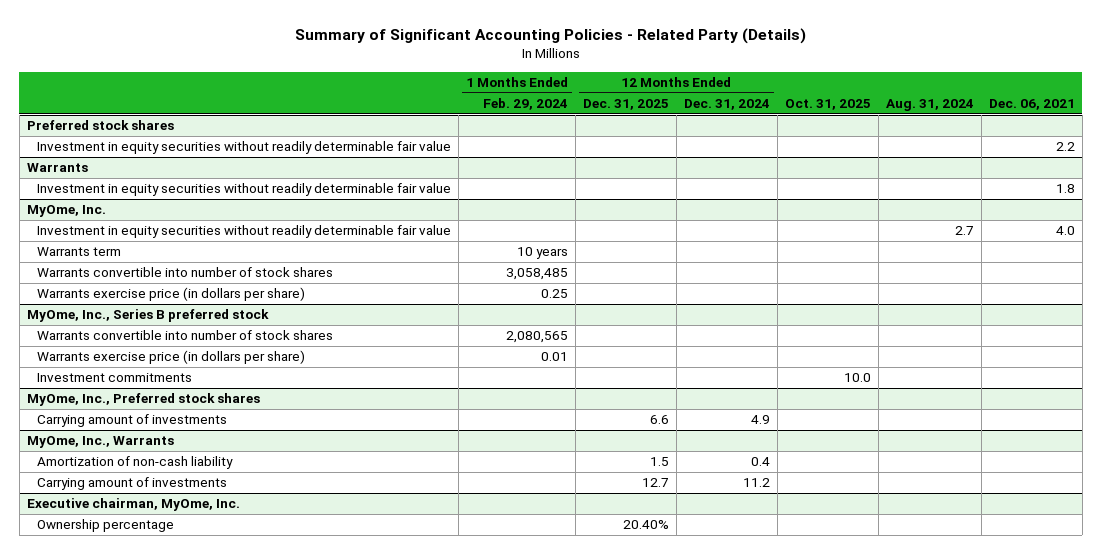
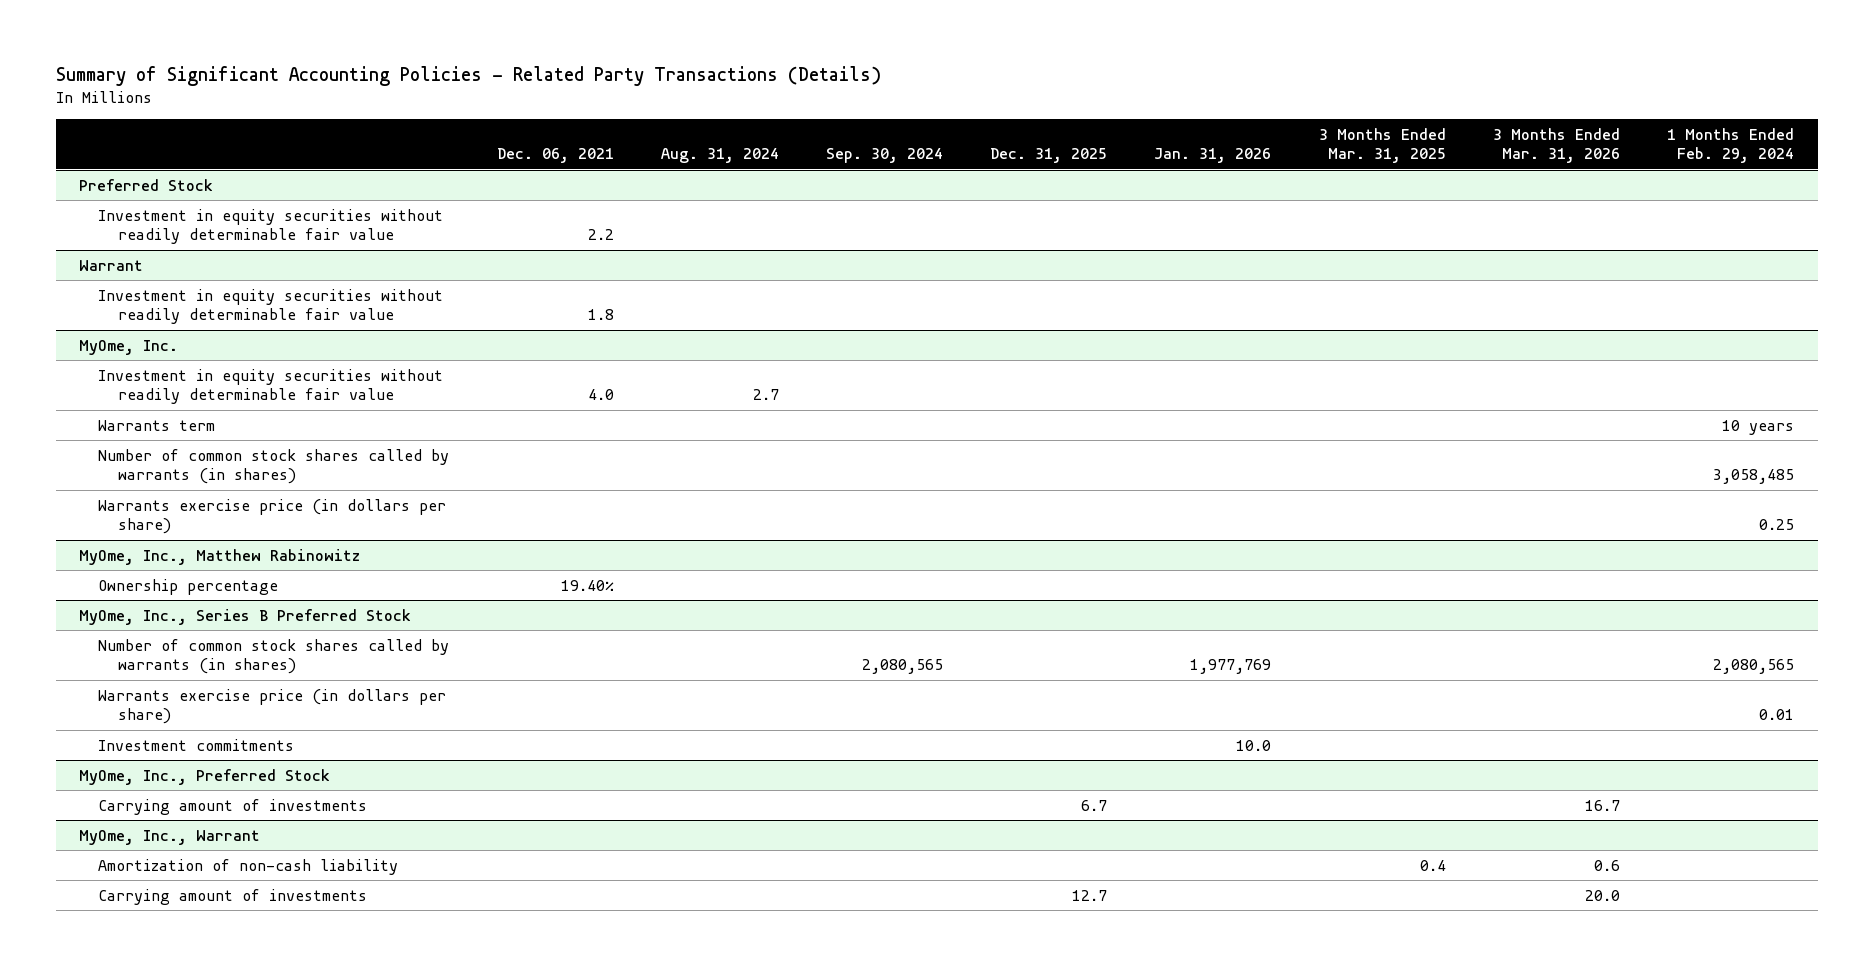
- Summary of Significant Accounting Policies - Related Party (Details)
+ Summary of Significant Accounting Policies - Related Party Transactions (Details)
- | 1 Months Ended Feb. 29, 2024 | 12 Months Ended Dec. 31, 2025 | 12 Months Ended Dec. 31, 2024 | Oct. 31, 2025 | Aug. 31, 2024 | Dec. 06, 2021
+ | Dec. 06, 2021 | Aug. 31, 2024 | Sep. 30, 2024 | Dec. 31, 2025 | Jan. 31, 2026 | 3 Months Ended Mar. 31, 2025 | 3 Months Ended Mar. 31, 2026 | 1 Months Ended Feb. 29, 2024
- Preferred stock shares
+ Preferred Stock
- Warrants
+ Warrant
@ MyOme, Inc.
- Warrants convertible into number of stock shares | 3,058,485 | | | | |
+ Number of common stock shares called by warrants (in shares) | | | | | | | | 3,058,485
- MyOme, Inc., Series B preferred stock
- Warrants convertible into number of stock shares | 2,080,565 | | | | |
+ MyOme, Inc., Matthew Rabinowitz
+ Ownership percentage | 19.40% | | | | | | |
+ MyOme, Inc., Series B Preferred Stock
+ Number of common stock shares called by warrants (in shares) | | | 2,080,565 | | 1,977,769 | | | 2,080,565
- MyOme, Inc., Preferred stock shares
+ MyOme, Inc., Preferred Stock
- MyOme, Inc., Warrants
+ MyOme, Inc., Warrant
- Executive chairman, MyOme, Inc.
- Ownership percentage | | 20.40% | | | |

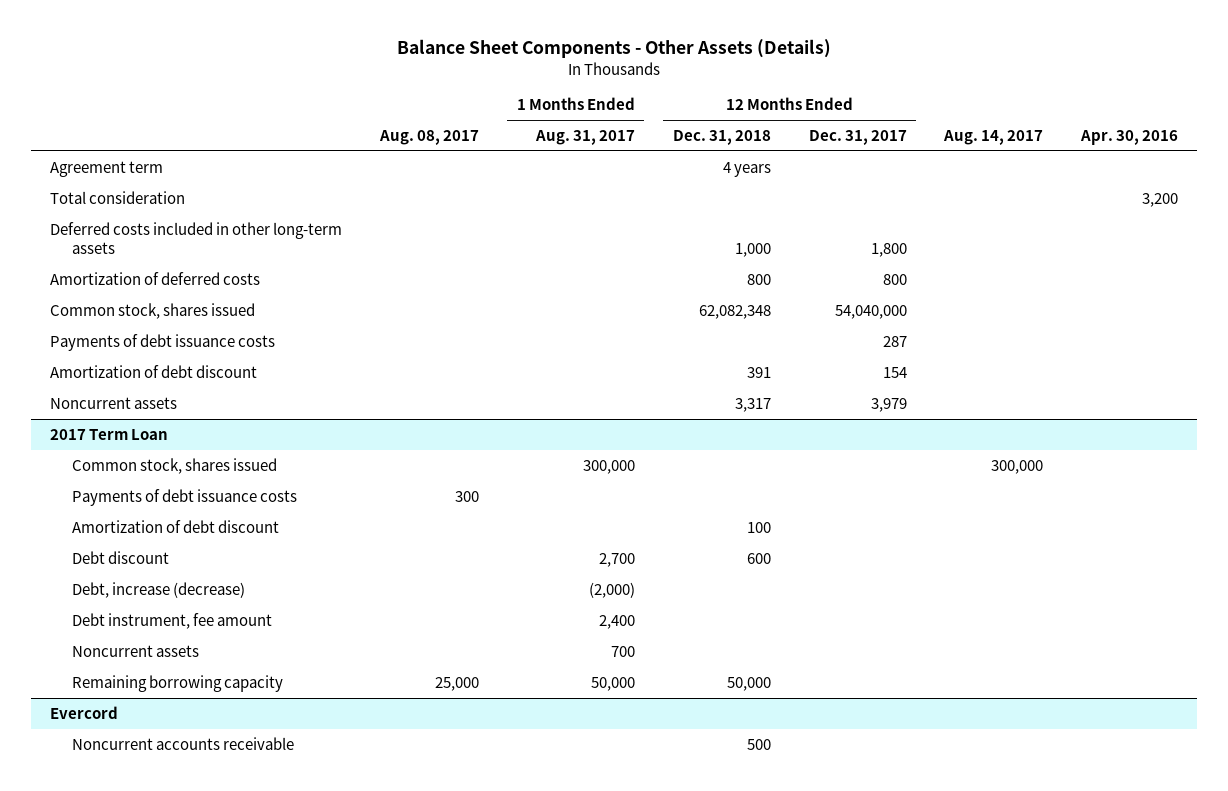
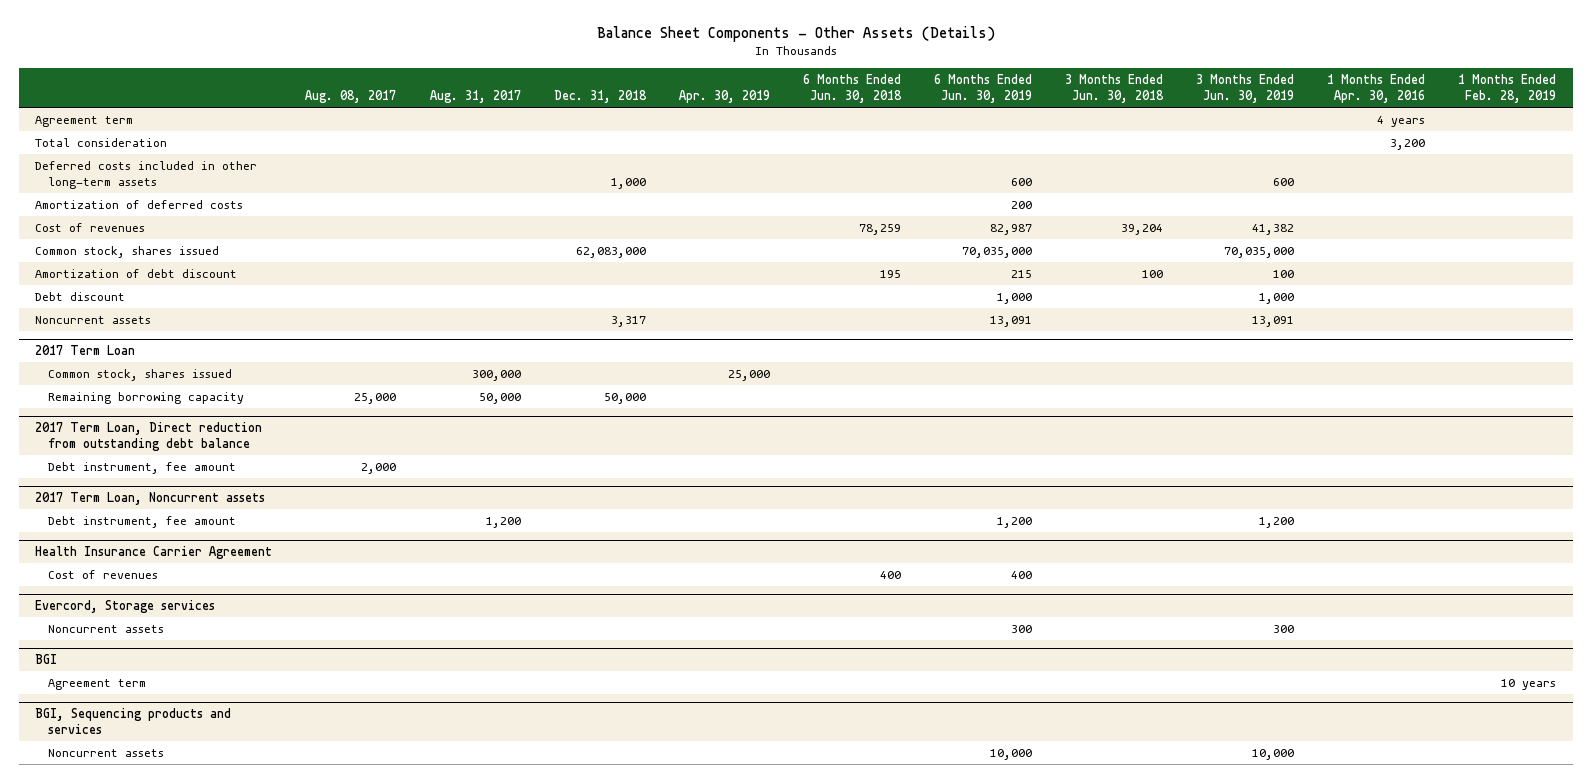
- | Aug. 08, 2017 | 1 Months Ended Aug. 31, 2017 | 12 Months Ended Dec. 31, 2018 | 12 Months Ended Dec. 31, 2017 | Aug. 14, 2017 | Apr. 30, 2016
+ | Aug. 08, 2017 | Aug. 31, 2017 | Dec. 31, 2018 | Apr. 30, 2019 | 6 Months Ended Jun. 30, 2018 | 6 Months Ended Jun. 30, 2019 | 3 Months Ended Jun. 30, 2018 | 3 Months Ended Jun. 30, 2019 | 1 Months Ended Apr. 30, 2016 | 1 Months Ended Feb. 28, 2019
+ Cost of revenues | | | | | 78,259 | 82,987 | 39,204 | 41,382 | |
- Payments of debt issuance costs | | | | 287 | |
+ Debt discount | | | | | | 1,000 | | 1,000 | |
@ 2017 Term Loan
- Payments of debt issuance costs | 300 | | | | |
- Amortization of debt discount | | | 100 | | |
- Debt discount | | 2,700 | 600 | | |
- Debt, increase (decrease) | | (2,000) | | | |
- Debt instrument, fee amount | | 2,400 | | | |
- Noncurrent assets | | 700 | | | |
- Evercord
- Noncurrent accounts receivable | | | 500 | | |
+ 2017 Term Loan, Direct reduction from outstanding debt balance
+ Debt instrument, fee amount | 2,000 | | | | | | | | |
+ 2017 Term Loan, Noncurrent assets
+ Debt instrument, fee amount | | 1,200 | | | | 1,200 | | 1,200 | |
+ Health Insurance Carrier Agreement
+ Cost of revenues | | | | | 400 | 400 | | | |
+ Evercord, Storage services
+ Noncurrent assets | | | | | | 300 | | 300 | |
+ BGI
+ Agreement term | | | | | | | | | | 10 years
+ BGI, Sequencing products and services
+ Noncurrent assets | | | | | | 10,000 | | 10,000 | |

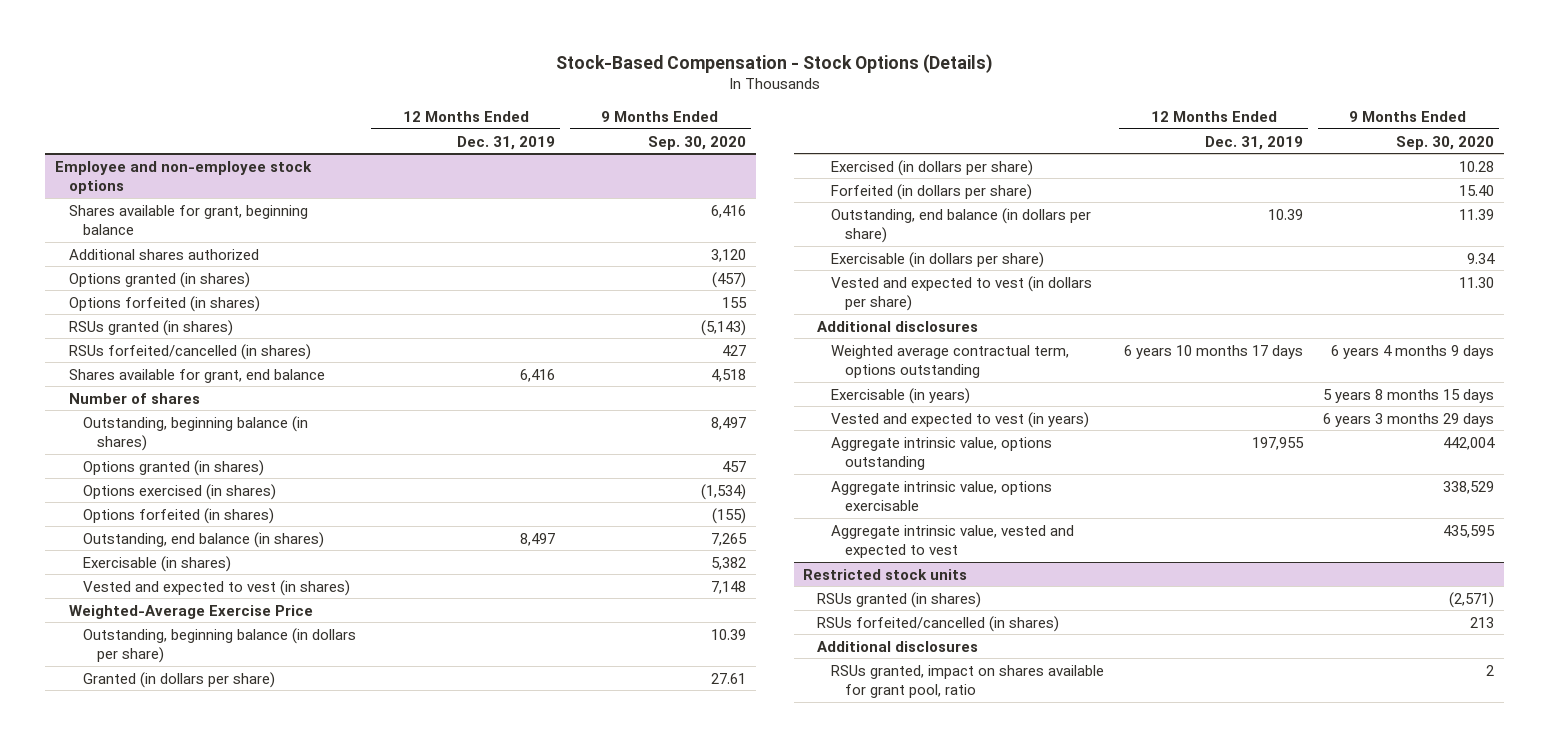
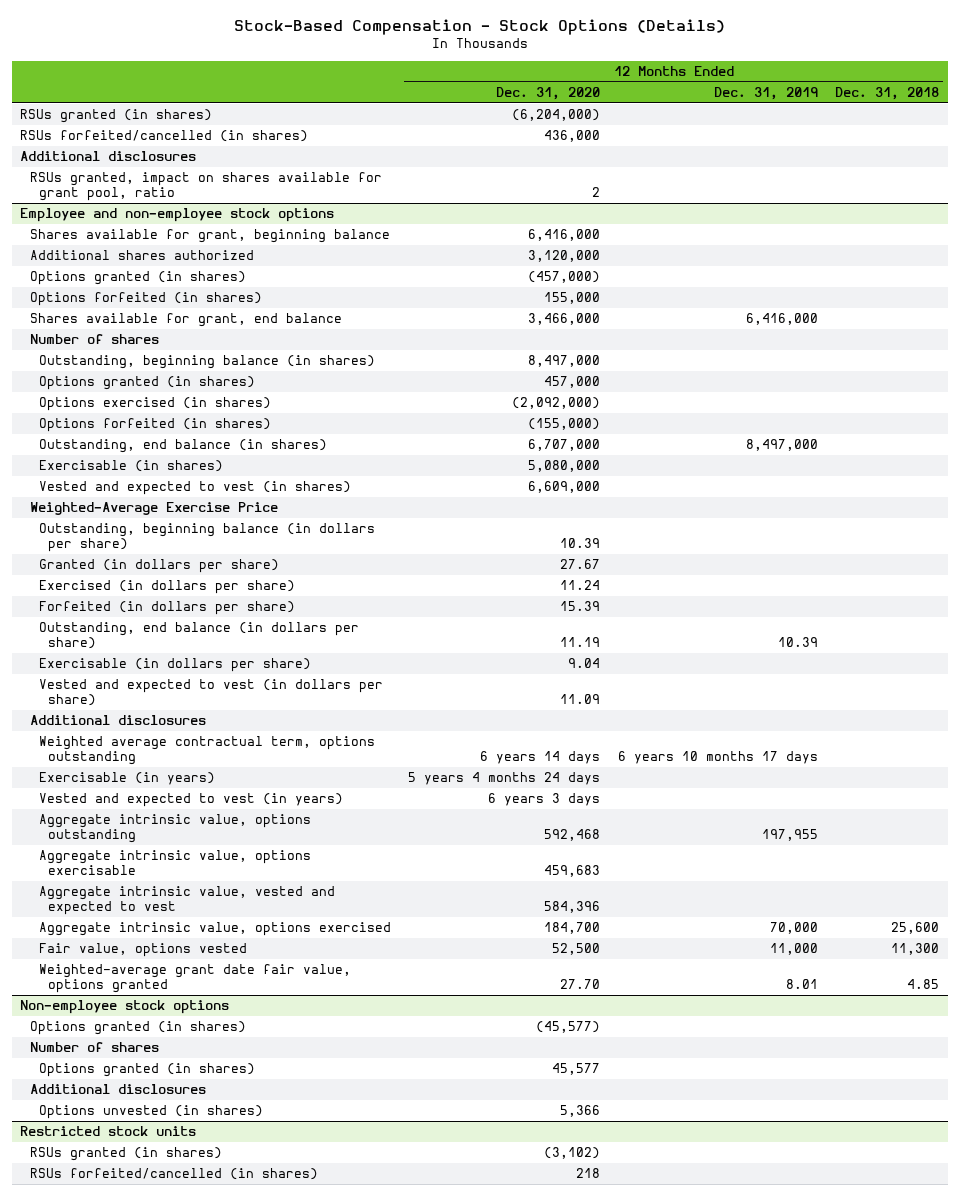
- | 12 Months Ended Dec. 31, 2019 | 9 Months Ended Sep. 30, 2020
+ | 12 Months Ended Dec. 31, 2020 | 12 Months Ended Dec. 31, 2019 | 12 Months Ended Dec. 31, 2018
+ RSUs granted (in shares) | (6,204,000) | |
+ RSUs forfeited/cancelled (in shares) | 436,000 | |
+ Additional disclosures
+ RSUs granted, impact on shares available for grant pool, ratio | 2 | |
@ Employee and non-employee stock options
- RSUs granted (in shares) | | (5,143)
- RSUs forfeited/cancelled (in shares) | | 427
- Shares available for grant, end balance | 6,416 | 4,518
+ Shares available for grant, end balance | 3,466,000 | 6,416,000 |
- Outstanding, end balance (in shares) | 8,497 | 7,265
+ Outstanding, end balance (in shares) | 6,707,000 | 8,497,000 |
+ Aggregate intrinsic value, options exercised | 184,700 | 70,000 | 25,600
+ Fair value, options vested | 52,500 | 11,000 | 11,300
+ Weighted-average grant date fair value, options granted | 27.70 | 8.01 | 4.85
+ Non-employee stock options
+ Options granted (in shares) | (45,577) | |
+ Number of shares
+ Options granted (in shares) | 45,577 | |
+ Additional disclosures
+ Options unvested (in shares) | 5,366 | |
@ Restricted stock units
- Additional disclosures
- RSUs granted, impact on shares available for grant pool, ratio | | 2

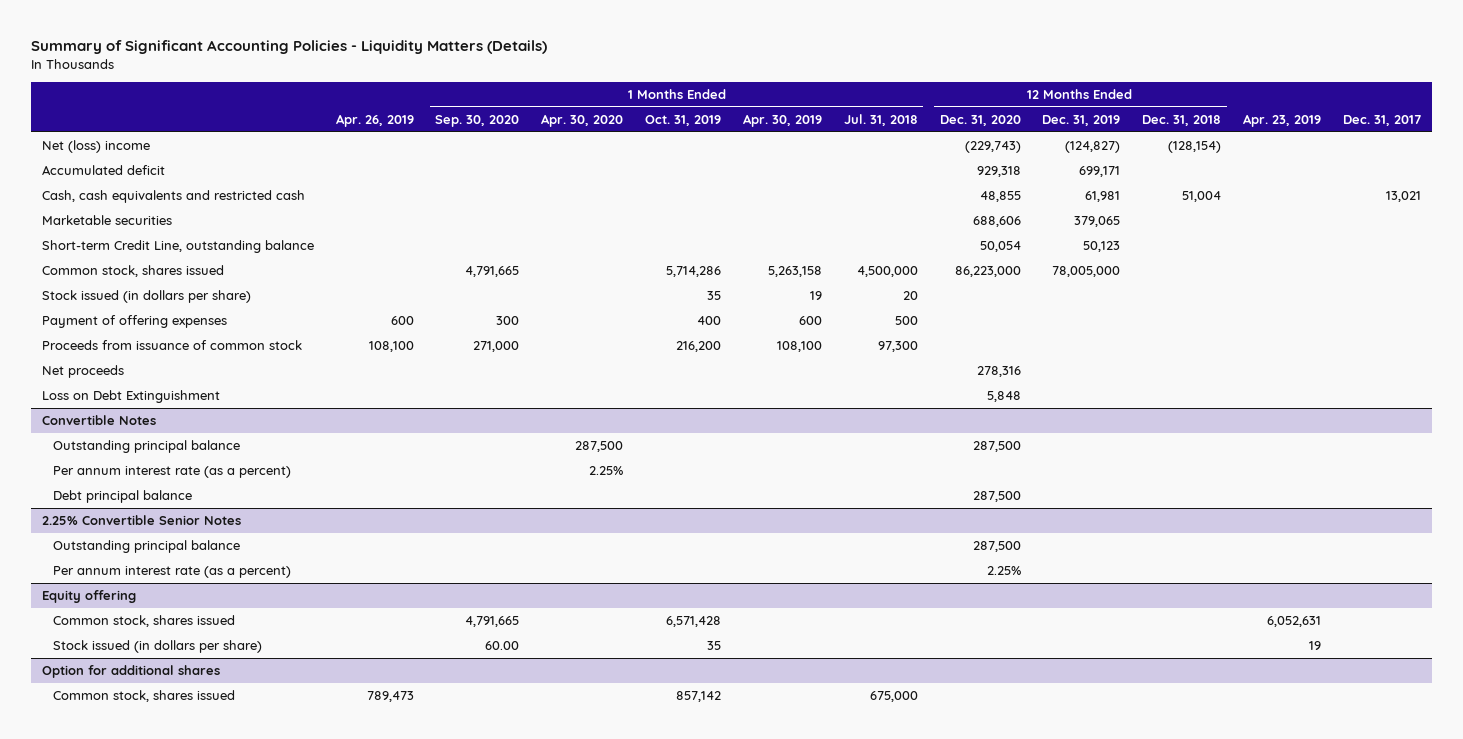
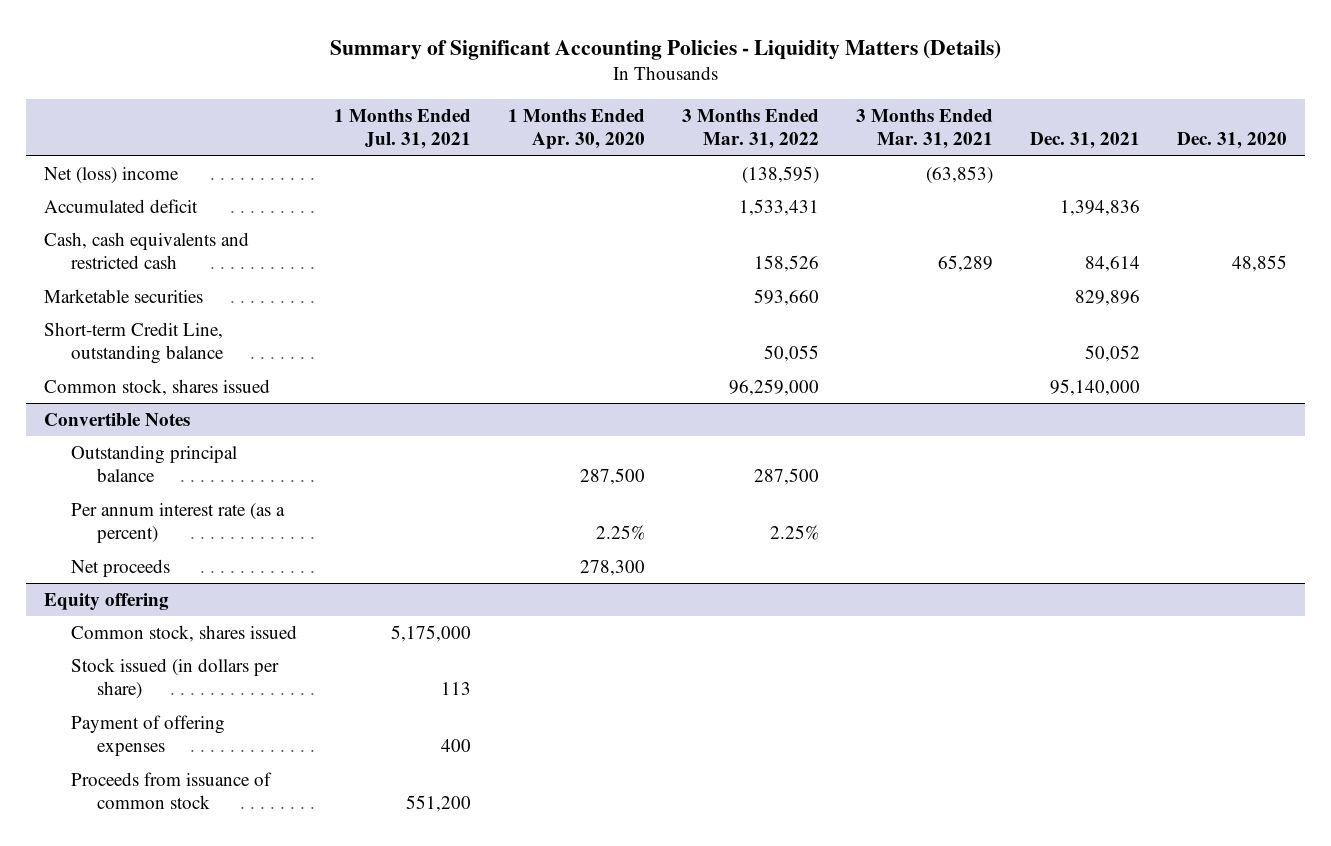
- | Apr. 26, 2019 | 1 Months Ended Sep. 30, 2020 | 1 Months Ended Apr. 30, 2020 | 1 Months Ended Oct. 31, 2019 | 1 Months Ended Apr. 30, 2019 | 1 Months Ended Jul. 31, 2018 | 12 Months Ended Dec. 31, 2020 | 12 Months Ended Dec. 31, 2019 | 12 Months Ended Dec. 31, 2018 | Apr. 23, 2019 | Dec. 31, 2017
+ | 1 Months Ended Jul. 31, 2021 | 1 Months Ended Apr. 30, 2020 | 3 Months Ended Mar. 31, 2022 | 3 Months Ended Mar. 31, 2021 | Dec. 31, 2021 | Dec. 31, 2020
- Stock issued (in dollars per share) | | | | 35 | 19 | 20 | | | | |
- Payment of offering expenses | 600 | 300 | | 400 | 600 | 500 | | | | |
- Proceeds from issuance of common stock | 108,100 | 271,000 | | 216,200 | 108,100 | 97,300 | | | | |
- Net proceeds | | | | | | | 278,316 | | | |
- Loss on Debt Extinguishment | | | | | | | 5,848 | | | |
@ Convertible Notes
- Debt principal balance | | | | | | | 287,500 | | | |
- 2.25% Convertible Senior Notes
- Outstanding principal balance | | | | | | | 287,500 | | | |
- Per annum interest rate (as a percent) | | | | | | | 2.25% | | | |
@ Convertible Notes
+ Net proceeds | | 278,300 | | | |
- Option for additional shares
- Common stock, shares issued | 789,473 | | | 857,142 | | 675,000 | | | | |
@ Equity offering
+ Payment of offering expenses | 400 | | | | |
+ Proceeds from issuance of common stock | 551,200 | | | | |

